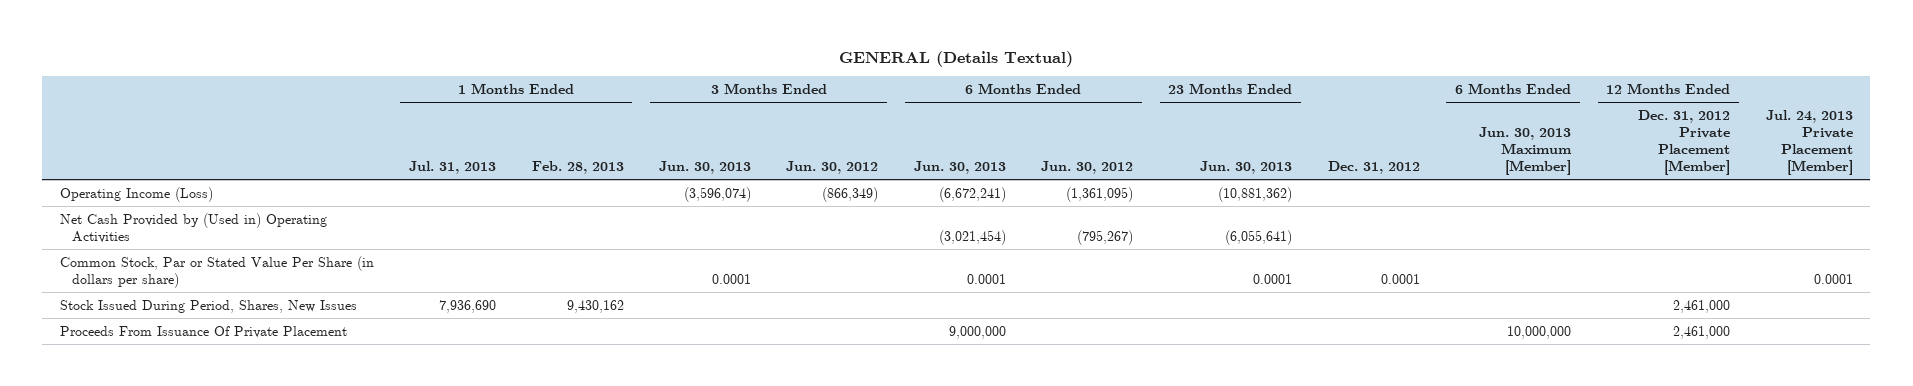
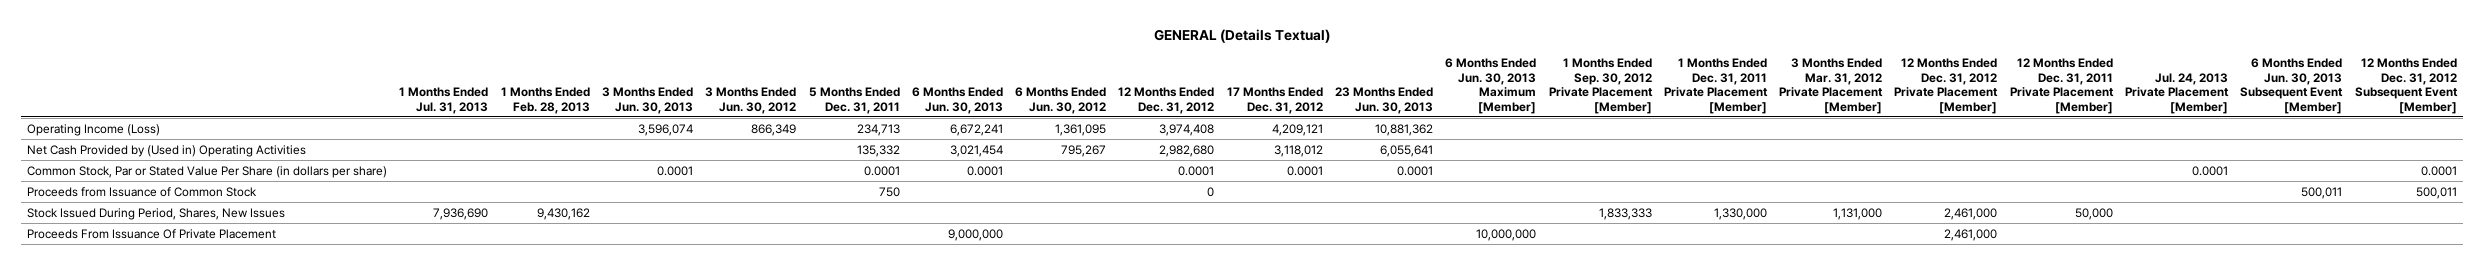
- | 1 Months Ended Jul. 31, 2013 | 1 Months Ended Feb. 28, 2013 | 3 Months Ended Jun. 30, 2013 | 3 Months Ended Jun. 30, 2012 | 6 Months Ended Jun. 30, 2013 | 6 Months Ended Jun. 30, 2012 | 23 Months Ended Jun. 30, 2013 | Dec. 31, 2012 | 6 Months Ended Jun. 30, 2013 Maximum [Member] | 12 Months Ended Dec. 31, 2012 Private Placement [Member] | Jul. 24, 2013 Private Placement [Member]
+ | 1 Months Ended Jul. 31, 2013 | 1 Months Ended Feb. 28, 2013 | 3 Months Ended Jun. 30, 2013 | 3 Months Ended Jun. 30, 2012 | 5 Months Ended Dec. 31, 2011 | 6 Months Ended Jun. 30, 2013 | 6 Months Ended Jun. 30, 2012 | 12 Months Ended Dec. 31, 2012 | 17 Months Ended Dec. 31, 2012 | 23 Months Ended Jun. 30, 2013 | 6 Months Ended Jun. 30, 2013 Maximum [Member] | 1 Months Ended Sep. 30, 2012 Private Placement [Member] | 1 Months Ended Dec. 31, 2011 Private Placement [Member] | 3 Months Ended Mar. 31, 2012 Private Placement [Member] | 12 Months Ended Dec. 31, 2012 Private Placement [Member] | 12 Months Ended Dec. 31, 2011 Private Placement [Member] | Jul. 24, 2013 Private Placement [Member] | 6 Months Ended Jun. 30, 2013 Subsequent Event [Member] | 12 Months Ended Dec. 31, 2012 Subsequent Event [Member]
- Operating Income (Loss) | | | (3,596,074) | (866,349) | (6,672,241) | (1,361,095) | (10,881,362) | | | |
- Net Cash Provided by (Used in) Operating Activities | | | | | (3,021,454) | (795,267) | (6,055,641) | | | |
+ Operating Income (Loss) | | | 3,596,074 | 866,349 | 234,713 | 6,672,241 | 1,361,095 | 3,974,408 | 4,209,121 | 10,881,362 | | | | | | | | |
+ Net Cash Provided by (Used in) Operating Activities | | | | | 135,332 | 3,021,454 | 795,267 | 2,982,680 | 3,118,012 | 6,055,641 | | | | | | | | |
+ Proceeds from Issuance of Common Stock | | | | | 750 | | | 0 | | | | | | | | | | 500,011 | 500,011

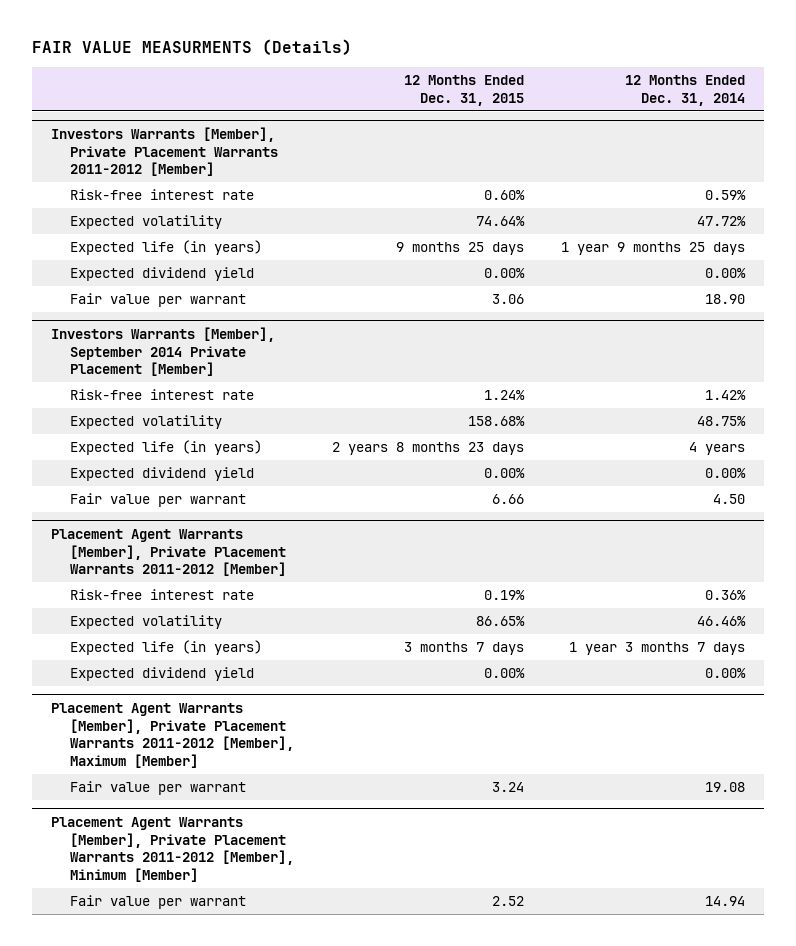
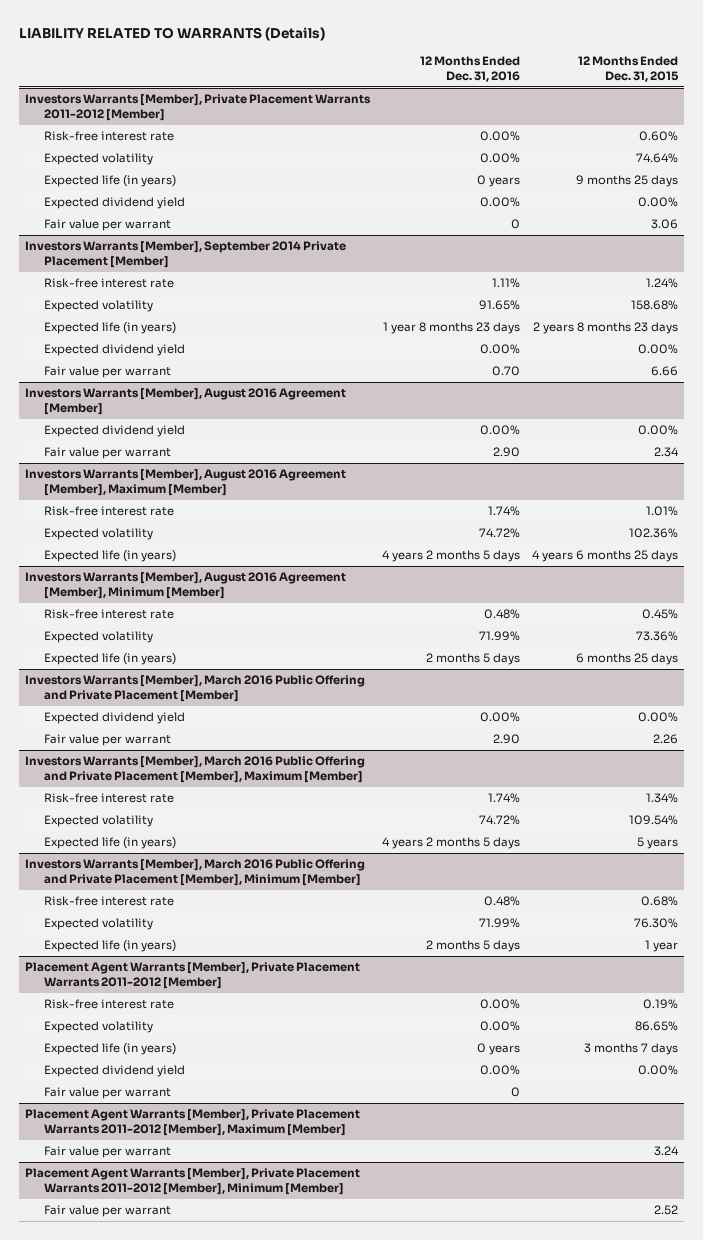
- FAIR VALUE MEASURMENTS (Details)
+ LIABILITY RELATED TO WARRANTS (Details)
- | 12 Months Ended Dec. 31, 2015 | 12 Months Ended Dec. 31, 2014
+ | 12 Months Ended Dec. 31, 2016 | 12 Months Ended Dec. 31, 2015
+ Investors Warrants [Member], August 2016 Agreement [Member]
+ Expected dividend yield | 0.00% | 0.00%
+ Fair value per warrant | 2.90 | 2.34
+ Investors Warrants [Member], August 2016 Agreement [Member], Maximum [Member]
+ Risk-free interest rate | 1.74% | 1.01%
+ Expected volatility | 74.72% | 102.36%
+ Expected life (in years) | 4 years 2 months 5 days | 4 years 6 months 25 days
+ Investors Warrants [Member], August 2016 Agreement [Member], Minimum [Member]
+ Risk-free interest rate | 0.48% | 0.45%
+ Expected volatility | 71.99% | 73.36%
+ Expected life (in years) | 2 months 5 days | 6 months 25 days
+ Investors Warrants [Member], March 2016 Public Offering and Private Placement [Member]
+ Expected dividend yield | 0.00% | 0.00%
+ Fair value per warrant | 2.90 | 2.26
+ Investors Warrants [Member], March 2016 Public Offering and Private Placement [Member], Maximum [Member]
+ Risk-free interest rate | 1.74% | 1.34%
+ Expected volatility | 74.72% | 109.54%
+ Expected life (in years) | 4 years 2 months 5 days | 5 years
+ Investors Warrants [Member], March 2016 Public Offering and Private Placement [Member], Minimum [Member]
+ Risk-free interest rate | 0.48% | 0.68%
+ Expected volatility | 71.99% | 76.30%
+ Expected life (in years) | 2 months 5 days | 1 year
@ Placement Agent Warrants [Member], Private Placement Warrants 2011-2012 [Member]
+ Fair value per warrant | 0 |

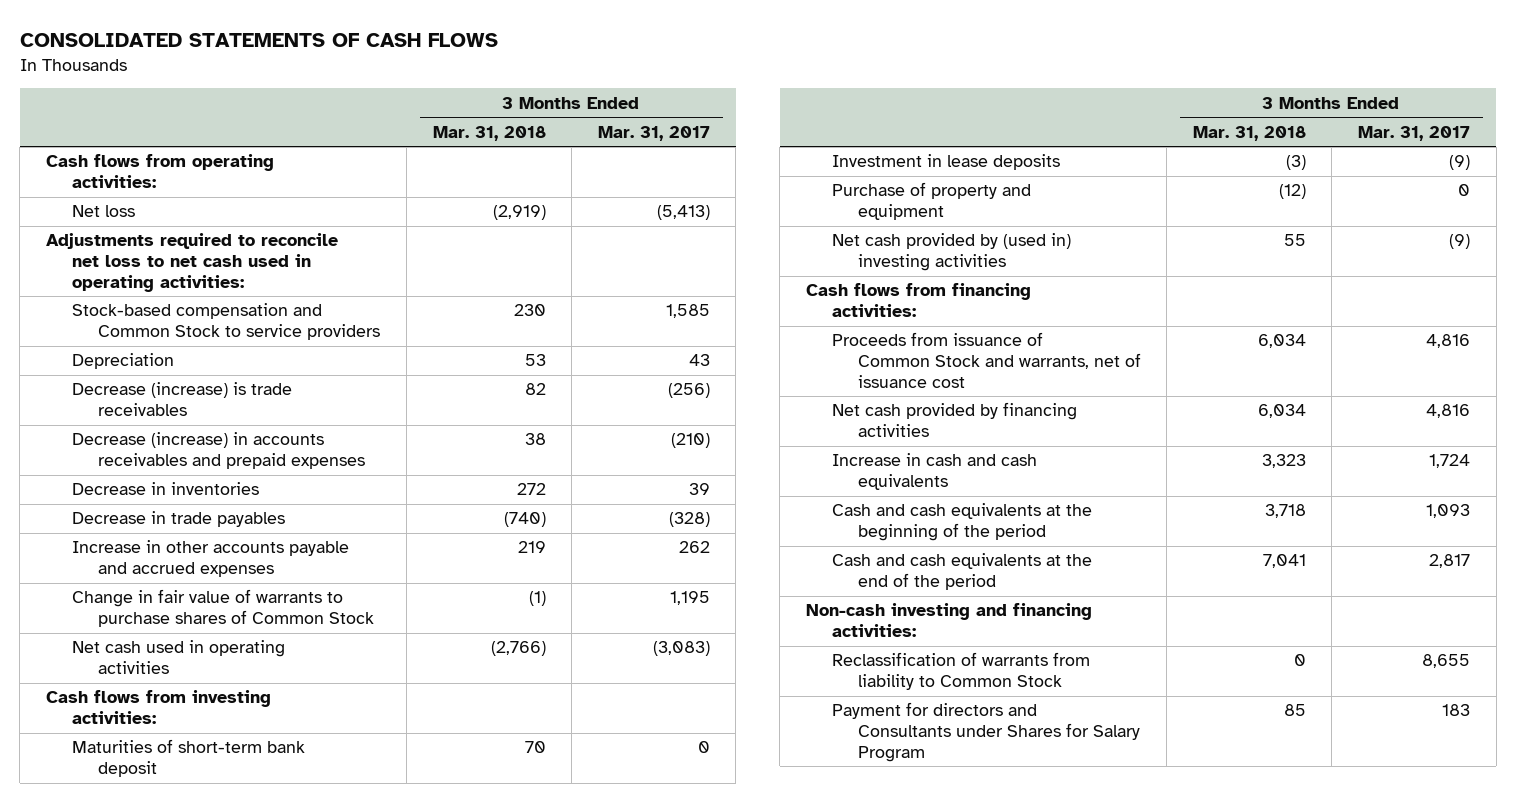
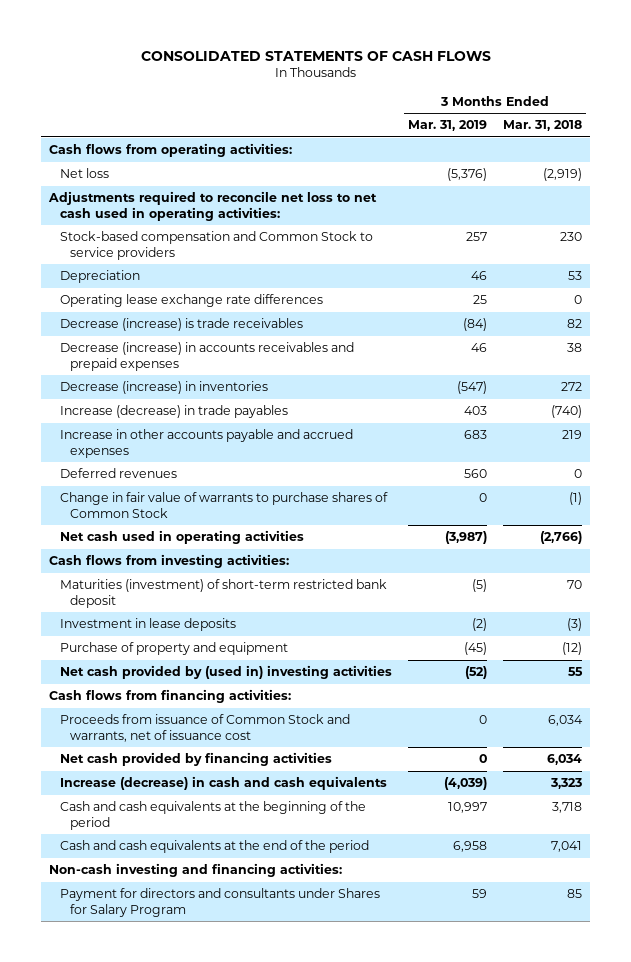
- | 3 Months Ended Mar. 31, 2018 | 3 Months Ended Mar. 31, 2017
+ | 3 Months Ended Mar. 31, 2019 | 3 Months Ended Mar. 31, 2018
+ Operating lease exchange rate differences | 25 | 0
- Decrease in inventories | 272 | 39
- Decrease in trade payables | (740) | (328)
+ Decrease (increase) in inventories | (547) | 272
+ Increase (decrease) in trade payables | 403 | (740)
+ Deferred revenues | 560 | 0
- Maturities of short-term bank deposit | 70 | 0
+ Maturities (investment) of short-term restricted bank deposit | (5) | 70
- Increase in cash and cash equivalents | 3,323 | 1,724
+ Increase (decrease) in cash and cash equivalents | (4,039) | 3,323
- Reclassification of warrants from liability to Common Stock | 0 | 8,655
- Payment for directors and Consultants under Shares for Salary Program | 85 | 183
+ Payment for directors and consultants under Shares for Salary Program | 59 | 85

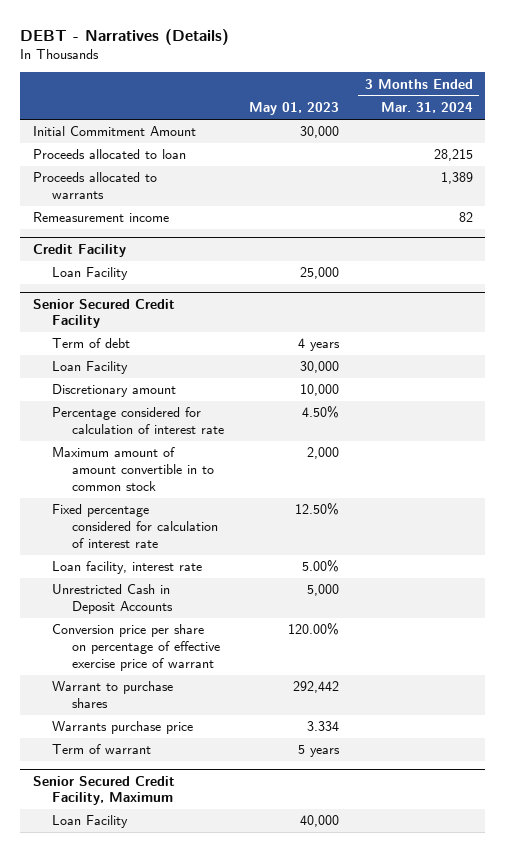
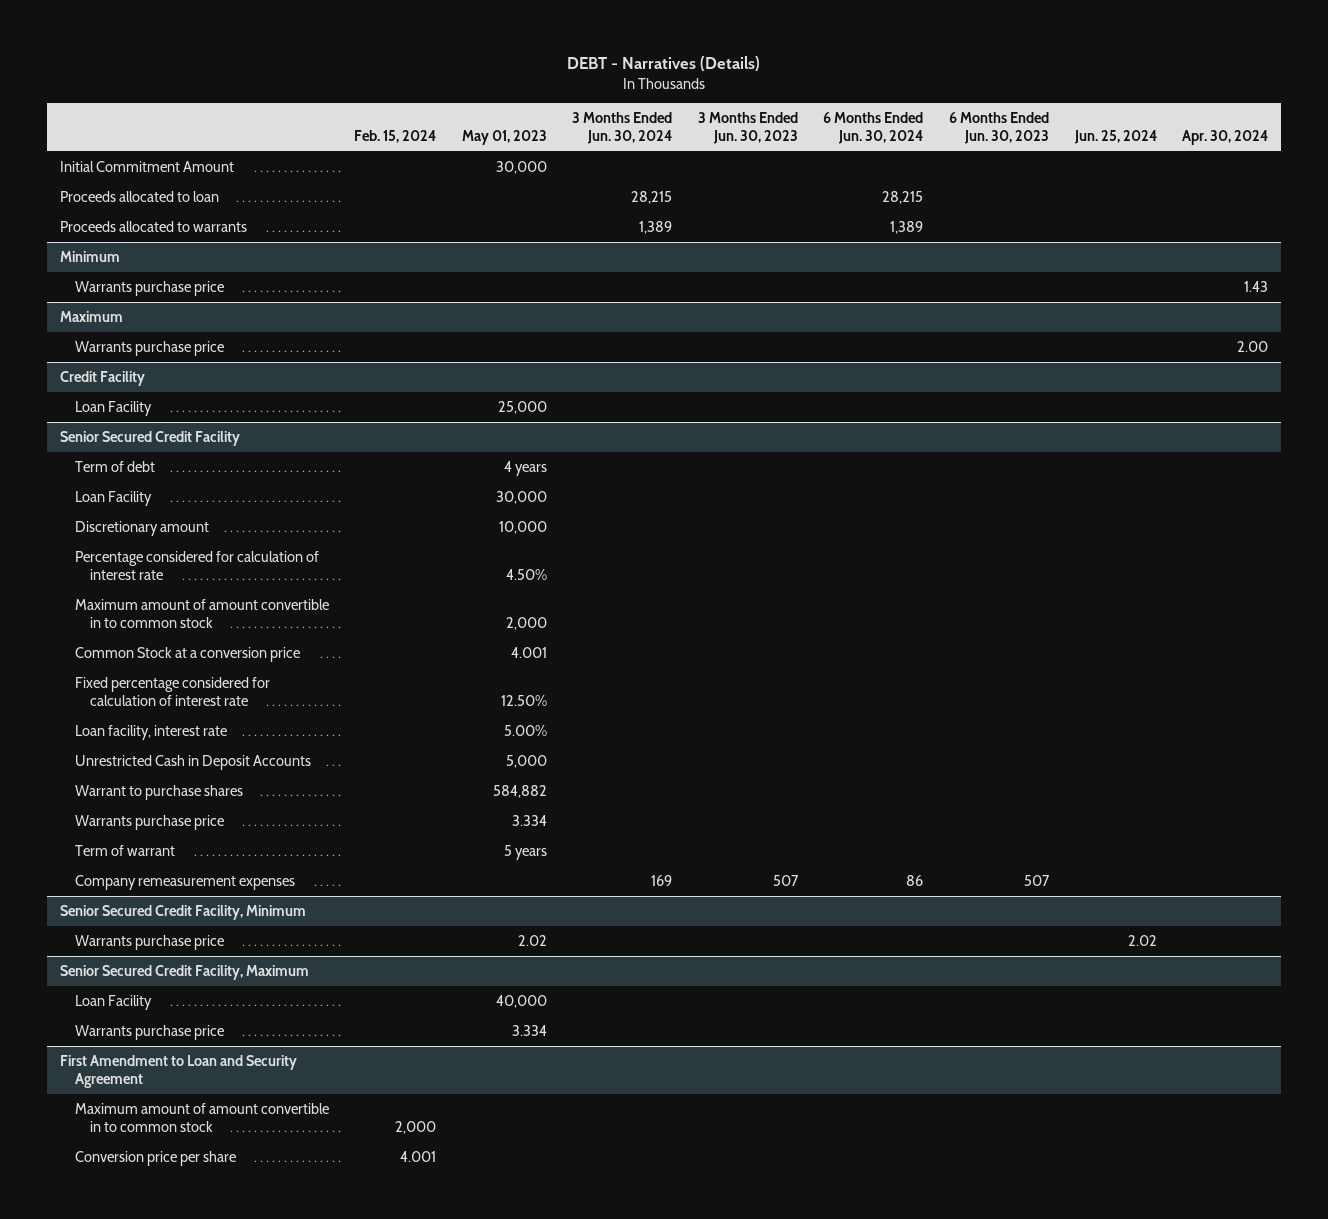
- | May 01, 2023 | 3 Months Ended Mar. 31, 2024
+ | Feb. 15, 2024 | May 01, 2023 | 3 Months Ended Jun. 30, 2024 | 3 Months Ended Jun. 30, 2023 | 6 Months Ended Jun. 30, 2024 | 6 Months Ended Jun. 30, 2023 | Jun. 25, 2024 | Apr. 30, 2024
- Remeasurement income | | 82
+ Minimum
+ Warrants purchase price | | | | | | | | 1.43
+ Maximum
+ Warrants purchase price | | | | | | | | 2.00
@ Senior Secured Credit Facility
+ Common Stock at a conversion price | | 4.001 | | | | | |
- Conversion price per share on percentage of effective exercise price of warrant | 120.00% |
- Warrant to purchase shares | 292,442 |
+ Warrant to purchase shares | | 584,882 | | | | | |
+ Company remeasurement expenses | | | 169 | 507 | 86 | 507 | |
+ Senior Secured Credit Facility, Minimum
+ Warrants purchase price | | 2.02 | | | | | 2.02 |
@ Senior Secured Credit Facility, Maximum
+ Warrants purchase price | | 3.334 | | | | | |
+ First Amendment to Loan and Security Agreement
+ Maximum amount of amount convertible in to common stock | 2,000 | | | | | | |
+ Conversion price per share | 4.001 | | | | | | |

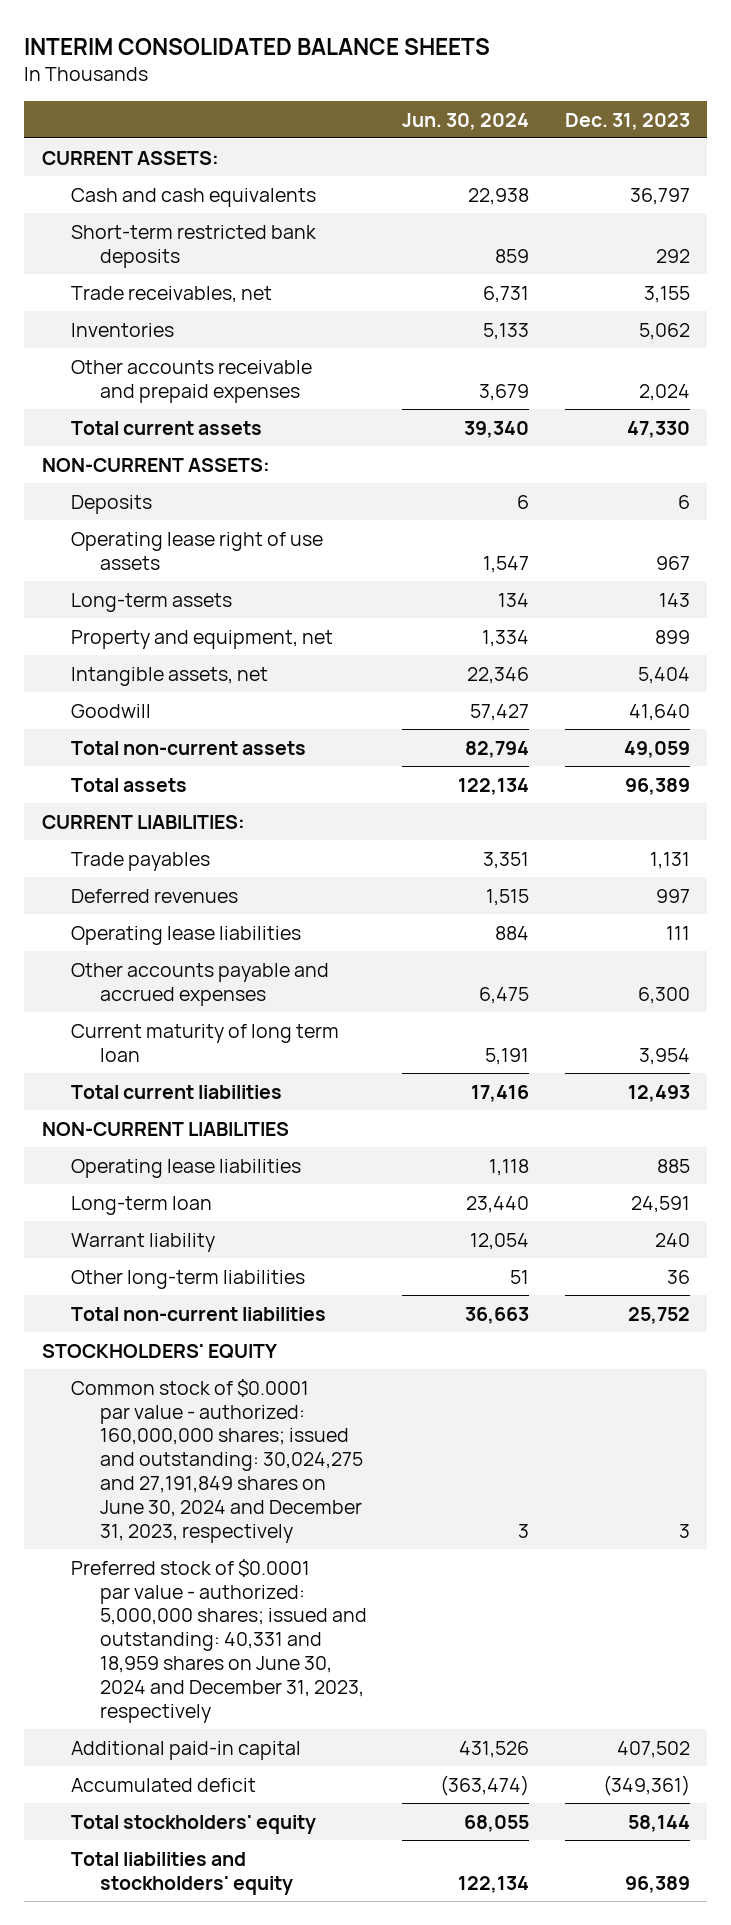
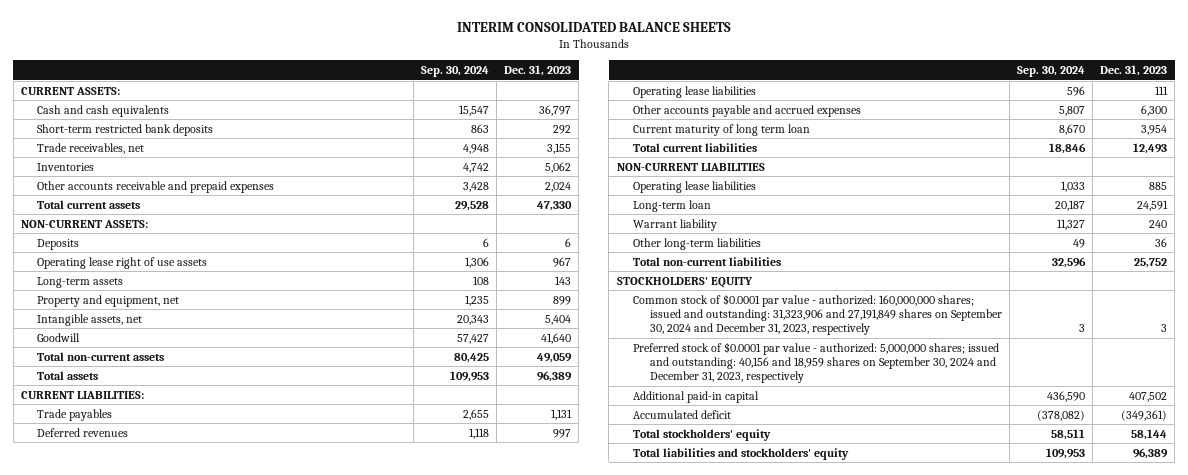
- | Jun. 30, 2024 | Dec. 31, 2023
+ | Sep. 30, 2024 | Dec. 31, 2023
- Common stock of $0.0001 par value - authorized: 160,000,000 shares; issued and outstanding: 30,024,275 and 27,191,849 shares on June 30, 2024 and December 31, 2023, respectively | 3 | 3
- Preferred stock of $0.0001 par value - authorized: 5,000,000 shares; issued and outstanding: 40,331 and 18,959 shares on June 30, 2024 and December 31, 2023, respectively
+ Common stock of $0.0001 par value - authorized: 160,000,000 shares; issued and outstanding: 31,323,906 and 27,191,849 shares on September 30, 2024 and December 31, 2023, respectively | 3 | 3
+ Preferred stock of $0.0001 par value - authorized: 5,000,000 shares; issued and outstanding: 40,156 and 18,959 shares on September 30, 2024 and December 31, 2023, respectively

